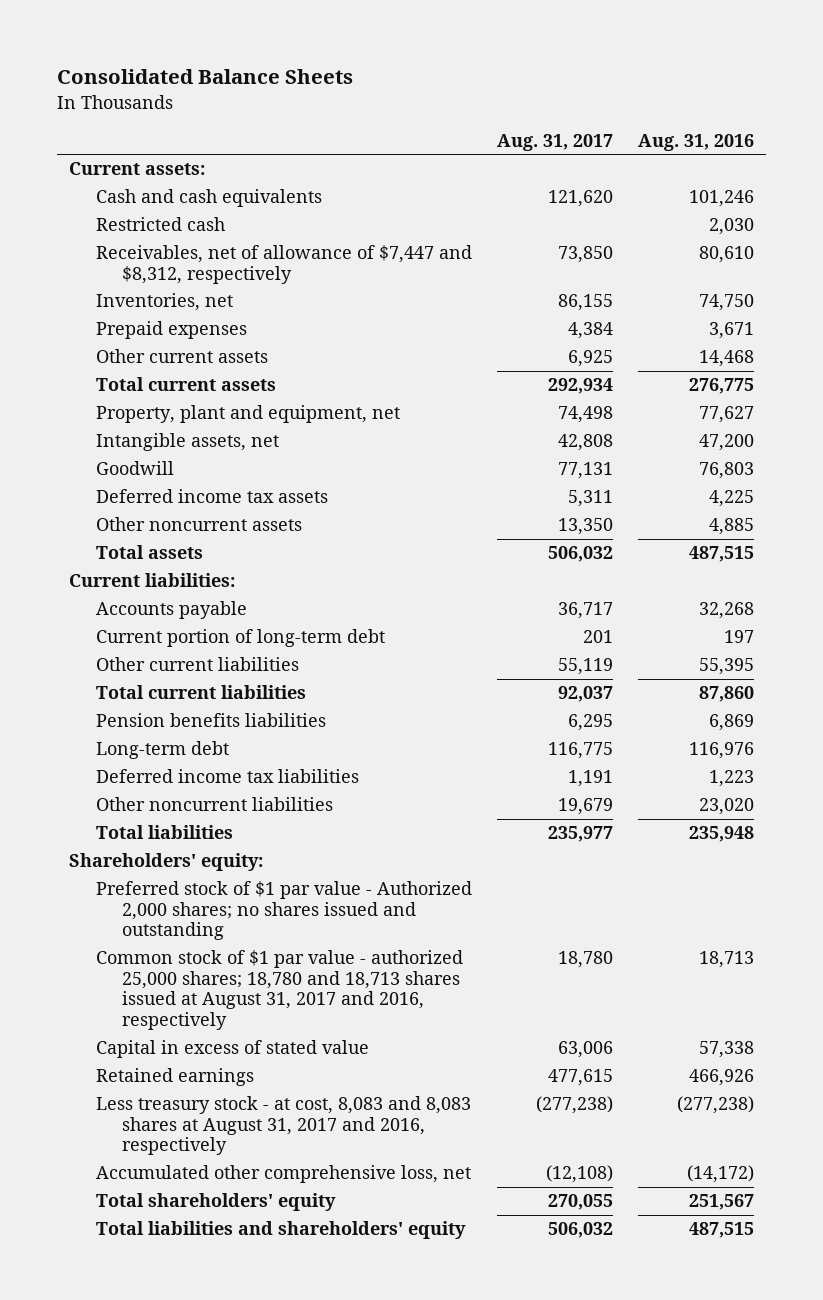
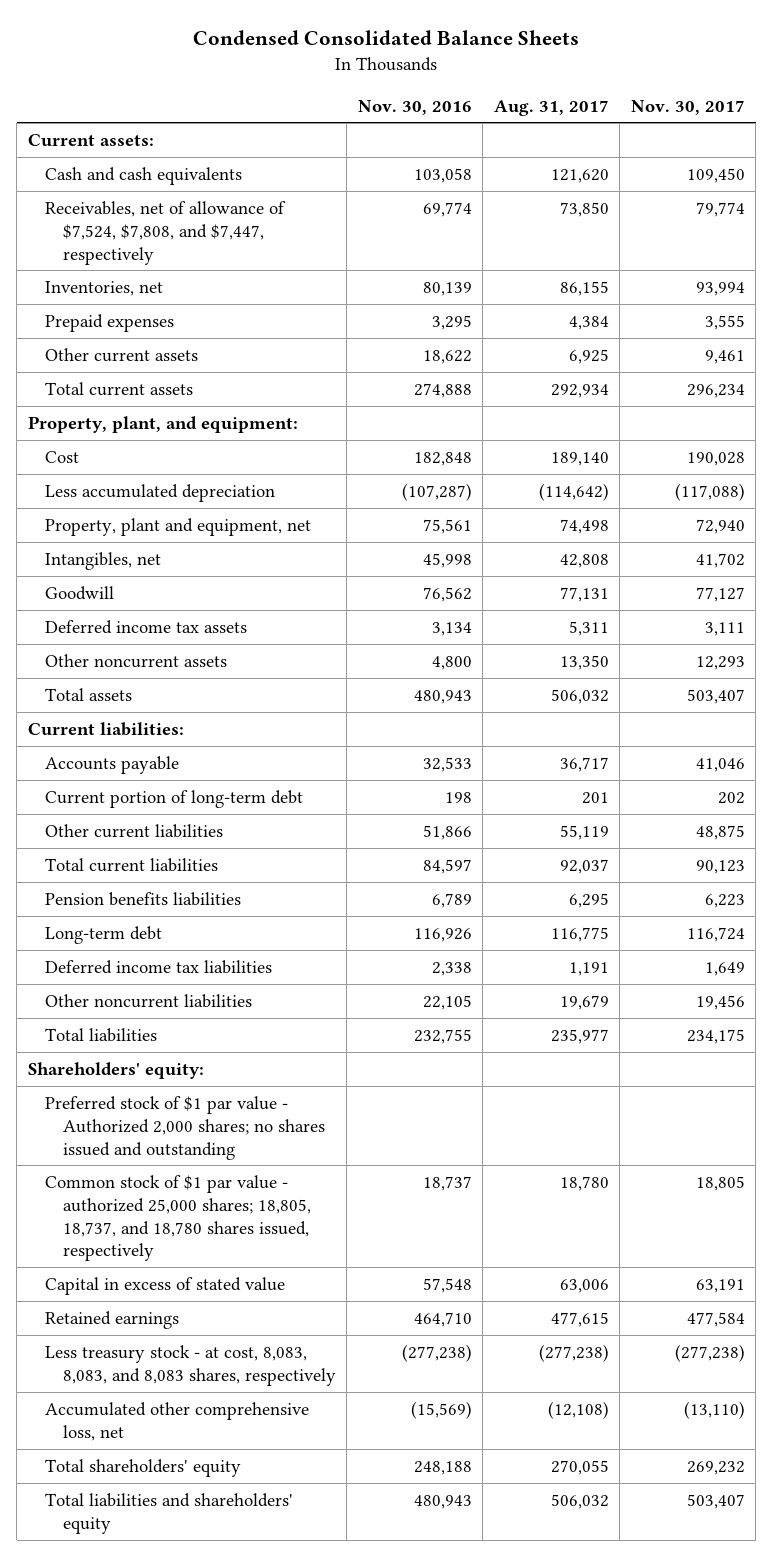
- Consolidated Balance Sheets
+ Condensed Consolidated Balance Sheets
- | Aug. 31, 2017 | Aug. 31, 2016
+ | Nov. 30, 2016 | Aug. 31, 2017 | Nov. 30, 2017
- Restricted cash | | 2,030
- Receivables, net of allowance of $7,447 and $8,312, respectively | 73,850 | 80,610
+ Receivables, net of allowance of $7,524, $7,808, and $7,447, respectively | 69,774 | 73,850 | 79,774
+ Property, plant, and equipment:
+ Cost | 182,848 | 189,140 | 190,028
+ Less accumulated depreciation | (107,287) | (114,642) | (117,088)
- Intangible assets, net | 42,808 | 47,200
+ Intangibles, net | 45,998 | 42,808 | 41,702
- Common stock of $1 par value - authorized 25,000 shares; 18,780 and 18,713 shares issued at August 31, 2017 and 2016, respectively | 18,780 | 18,713
+ Common stock of $1 par value - authorized 25,000 shares; 18,805, 18,737, and 18,780 shares issued, respectively | 18,737 | 18,780 | 18,805
- Less treasury stock - at cost, 8,083 and 8,083 shares at August 31, 2017 and 2016, respectively | (277,238) | (277,238)
+ Less treasury stock - at cost, 8,083, 8,083, and 8,083 shares, respectively | (277,238) | (277,238) | (277,238)

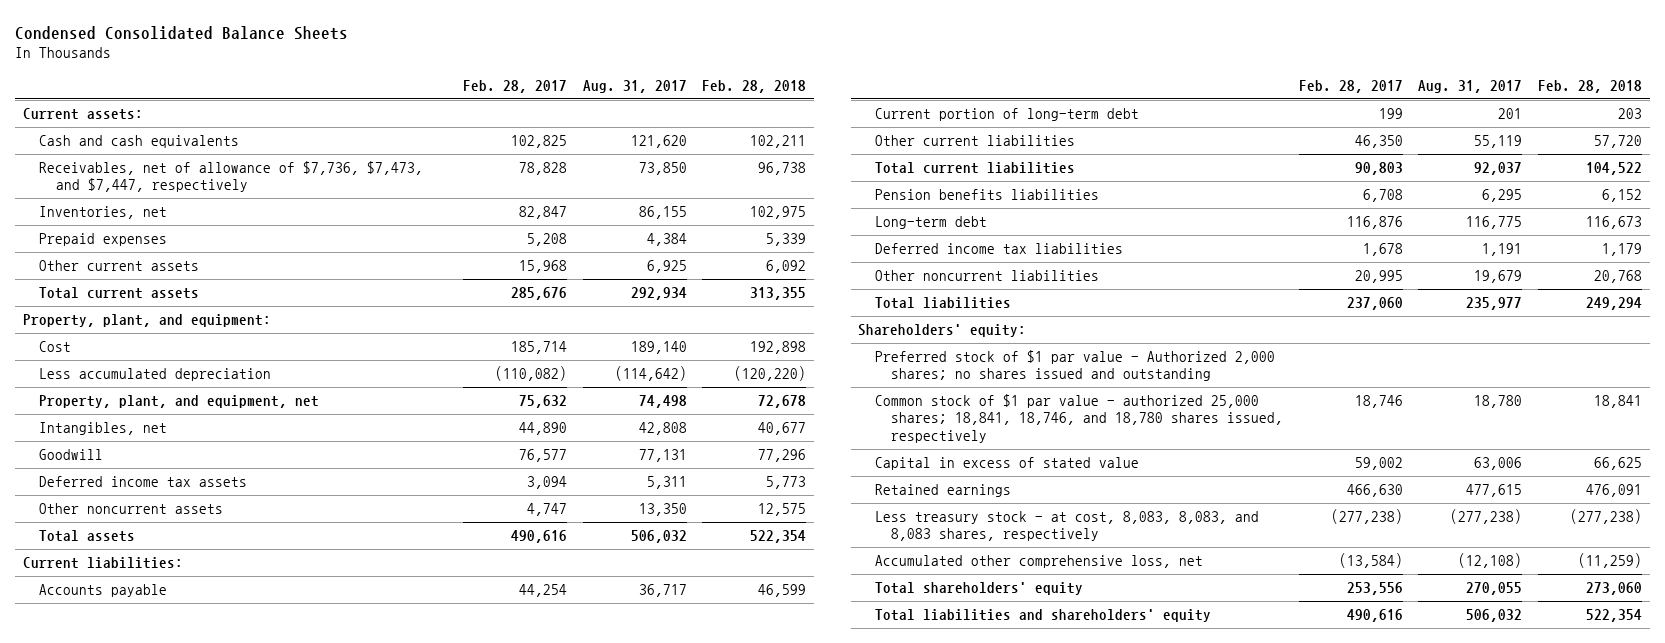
- | Nov. 30, 2016 | Aug. 31, 2017 | Nov. 30, 2017
+ | Feb. 28, 2017 | Aug. 31, 2017 | Feb. 28, 2018
- Receivables, net of allowance of $7,524, $7,808, and $7,447, respectively | 69,774 | 73,850 | 79,774
+ Receivables, net of allowance of $7,736, $7,473, and $7,447, respectively | 78,828 | 73,850 | 96,738
- Property, plant and equipment, net | 75,561 | 74,498 | 72,940
+ Property, plant, and equipment, net | 75,632 | 74,498 | 72,678
- Common stock of $1 par value - authorized 25,000 shares; 18,805, 18,737, and 18,780 shares issued, respectively | 18,737 | 18,780 | 18,805
+ Common stock of $1 par value - authorized 25,000 shares; 18,841, 18,746, and 18,780 shares issued, respectively | 18,746 | 18,780 | 18,841

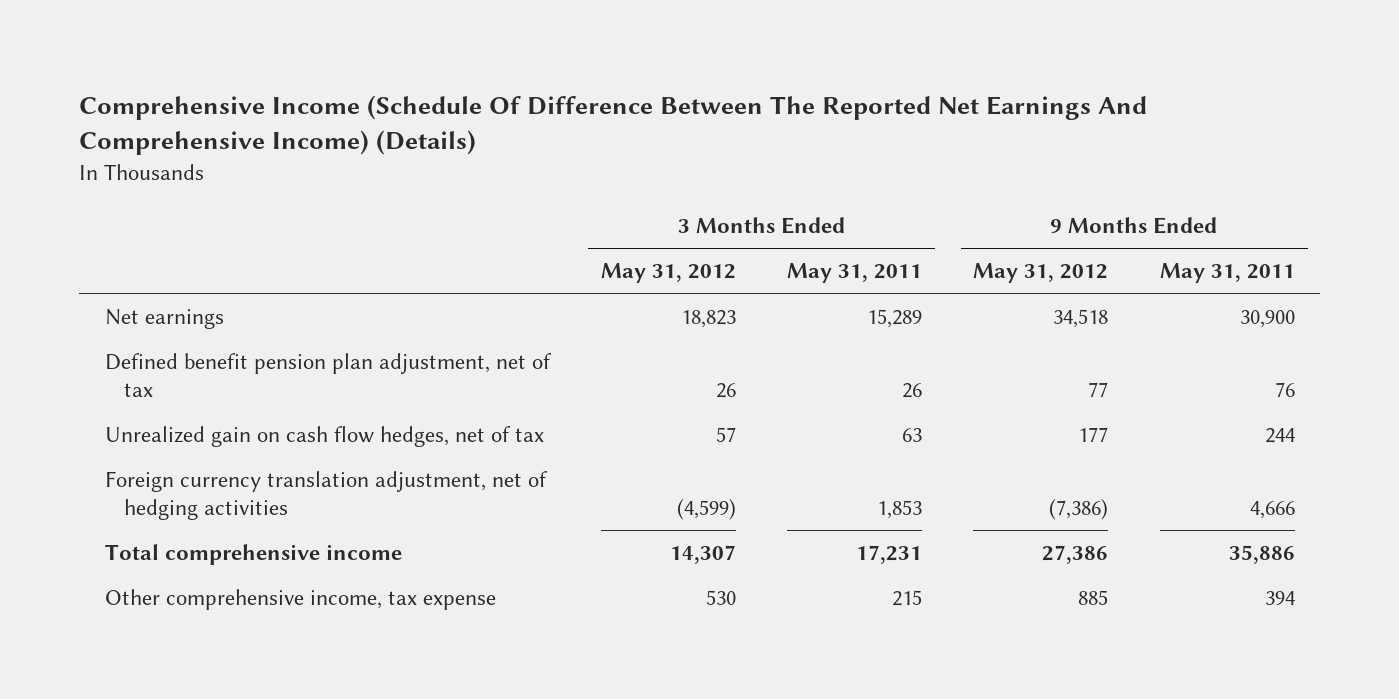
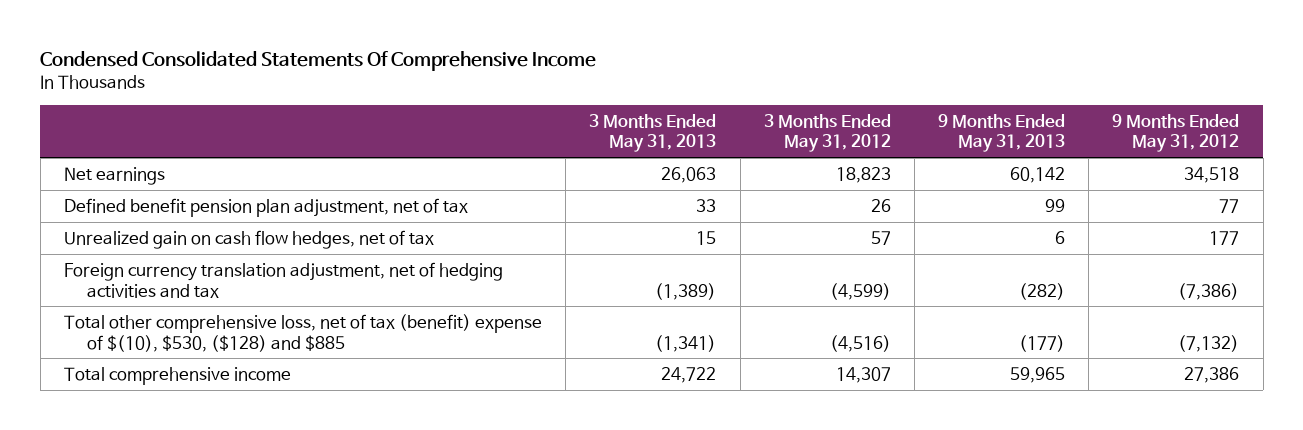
- Comprehensive Income (Schedule Of Difference Between The Reported Net Earnings And Comprehensive Income) (Details)
+ Condensed Consolidated Statements Of Comprehensive Income
- | 3 Months Ended May 31, 2012 | 3 Months Ended May 31, 2011 | 9 Months Ended May 31, 2012 | 9 Months Ended May 31, 2011
+ | 3 Months Ended May 31, 2013 | 3 Months Ended May 31, 2012 | 9 Months Ended May 31, 2013 | 9 Months Ended May 31, 2012
- Foreign currency translation adjustment, net of hedging activities | (4,599) | 1,853 | (7,386) | 4,666
+ Foreign currency translation adjustment, net of hedging activities and tax | (1,389) | (4,599) | (282) | (7,386)
+ Total other comprehensive loss, net of tax (benefit) expense of $(10), $530, ($128) and $885 | (1,341) | (4,516) | (177) | (7,132)
- Other comprehensive income, tax expense | 530 | 215 | 885 | 394

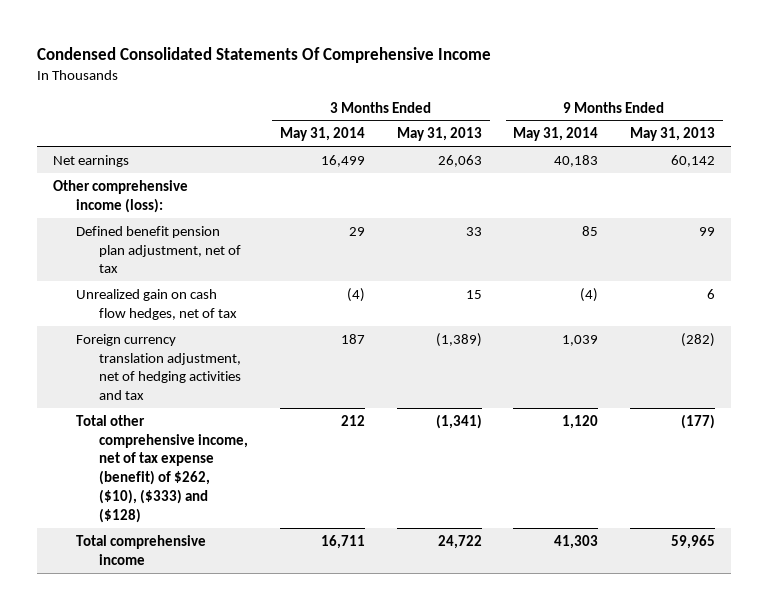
- | 3 Months Ended May 31, 2013 | 3 Months Ended May 31, 2012 | 9 Months Ended May 31, 2013 | 9 Months Ended May 31, 2012
+ | 3 Months Ended May 31, 2014 | 3 Months Ended May 31, 2013 | 9 Months Ended May 31, 2014 | 9 Months Ended May 31, 2013
+ Other comprehensive income (loss):
- Total other comprehensive loss, net of tax (benefit) expense of $(10), $530, ($128) and $885 | (1,341) | (4,516) | (177) | (7,132)
+ Total other comprehensive income, net of tax expense (benefit) of $262, ($10), ($333) and ($128) | 212 | (1,341) | 1,120 | (177)

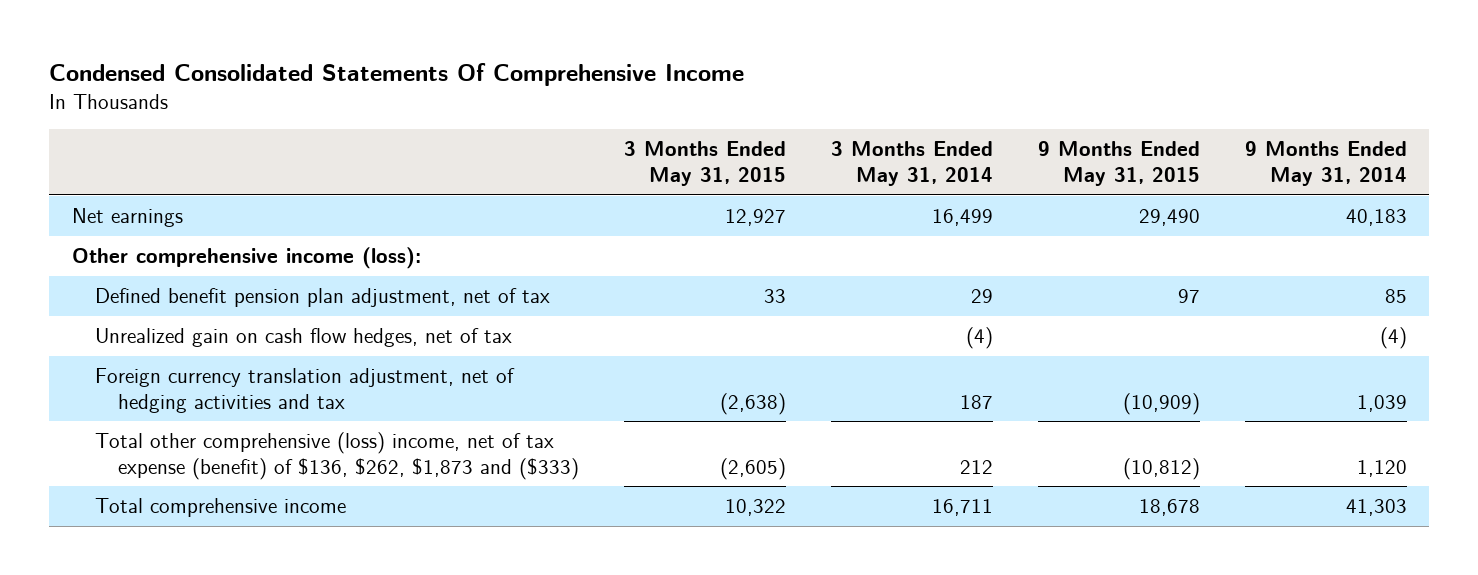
- | 3 Months Ended May 31, 2014 | 3 Months Ended May 31, 2013 | 9 Months Ended May 31, 2014 | 9 Months Ended May 31, 2013
+ | 3 Months Ended May 31, 2015 | 3 Months Ended May 31, 2014 | 9 Months Ended May 31, 2015 | 9 Months Ended May 31, 2014
- Total other comprehensive income, net of tax expense (benefit) of $262, ($10), ($333) and ($128) | 212 | (1,341) | 1,120 | (177)
+ Total other comprehensive (loss) income, net of tax expense (benefit) of $136, $262, $1,873 and ($333) | (2,605) | 212 | (10,812) | 1,120

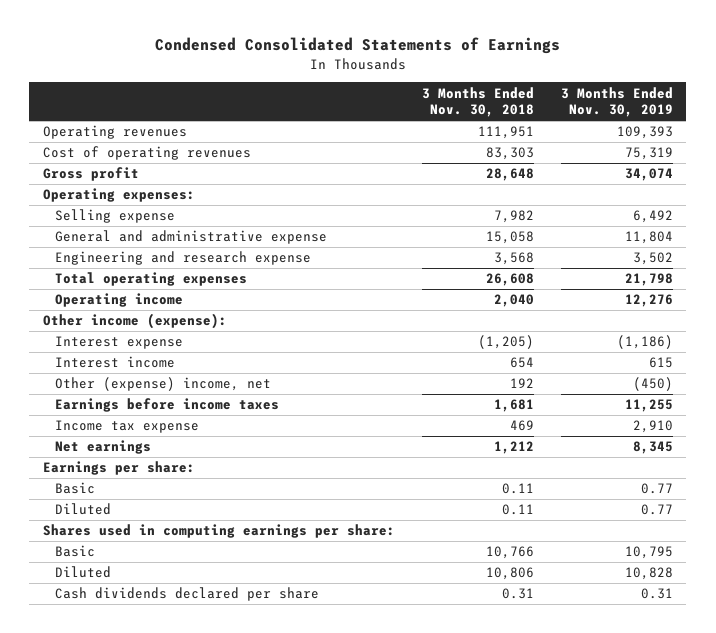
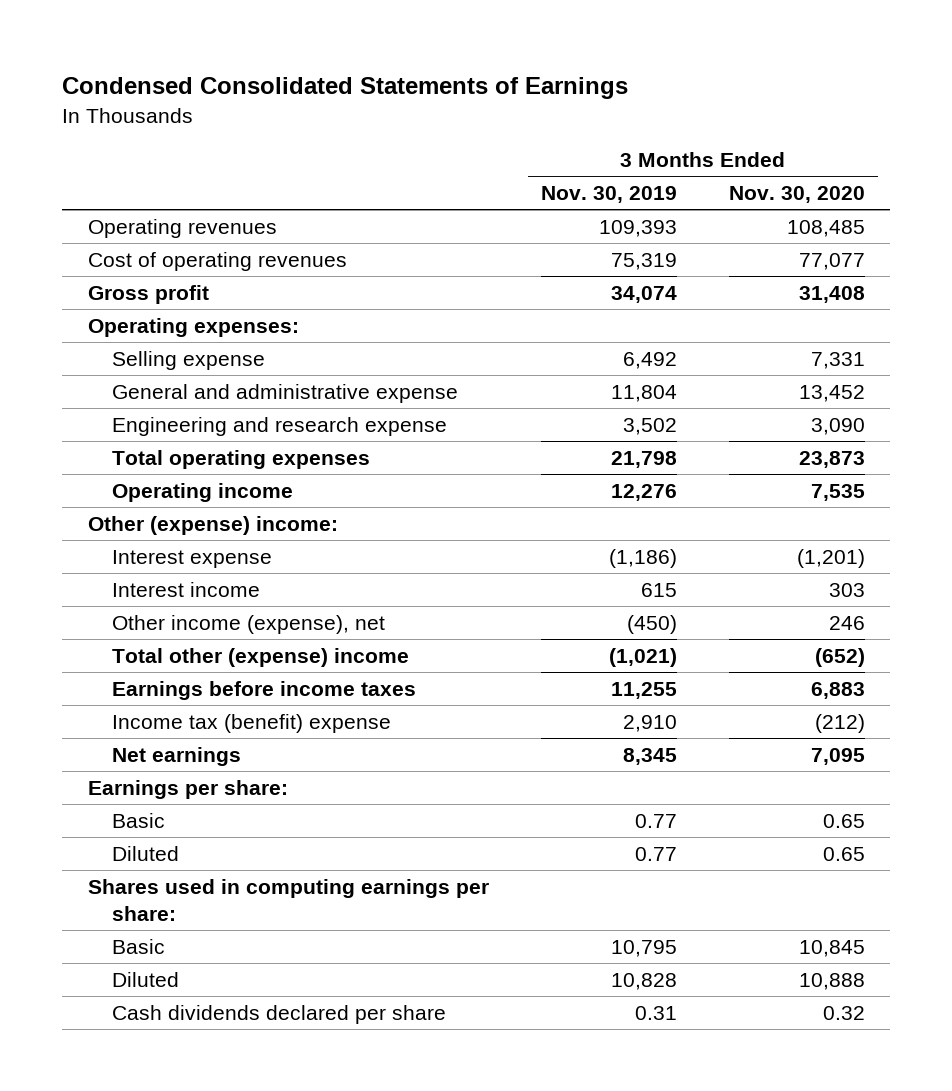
- | 3 Months Ended Nov. 30, 2018 | 3 Months Ended Nov. 30, 2019
+ | 3 Months Ended Nov. 30, 2019 | 3 Months Ended Nov. 30, 2020
- Other income (expense):
+ Other (expense) income:
- Other (expense) income, net | 192 | (450)
+ Other income (expense), net | (450) | 246
+ Total other (expense) income | (1,021) | (652)
- Income tax expense | 469 | 2,910
+ Income tax (benefit) expense | 2,910 | (212)

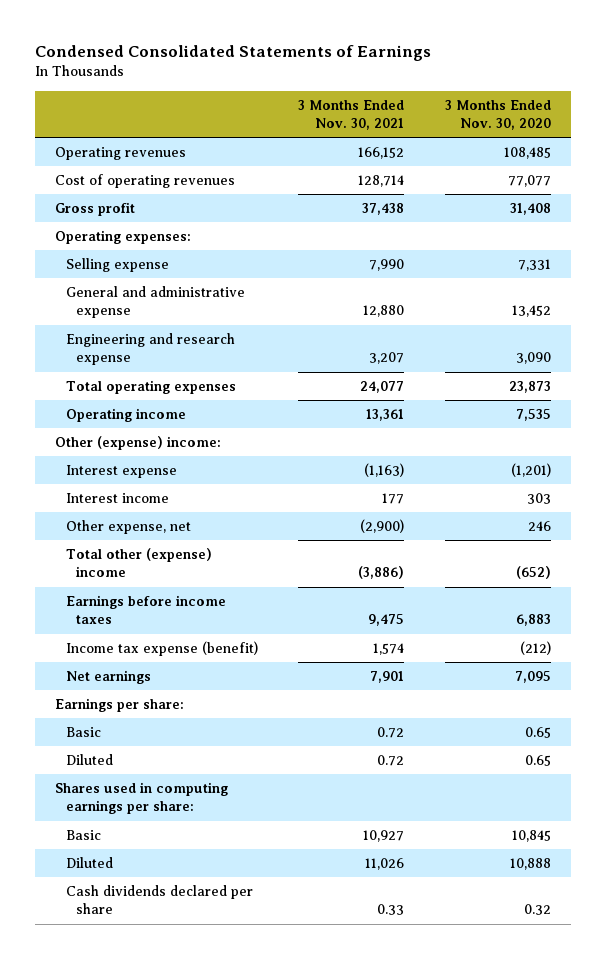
- | 3 Months Ended Nov. 30, 2019 | 3 Months Ended Nov. 30, 2020
+ | 3 Months Ended Nov. 30, 2021 | 3 Months Ended Nov. 30, 2020
- Other income (expense), net | (450) | 246
+ Other expense, net | (2,900) | 246
- Income tax (benefit) expense | 2,910 | (212)
+ Income tax expense (benefit) | 1,574 | (212)

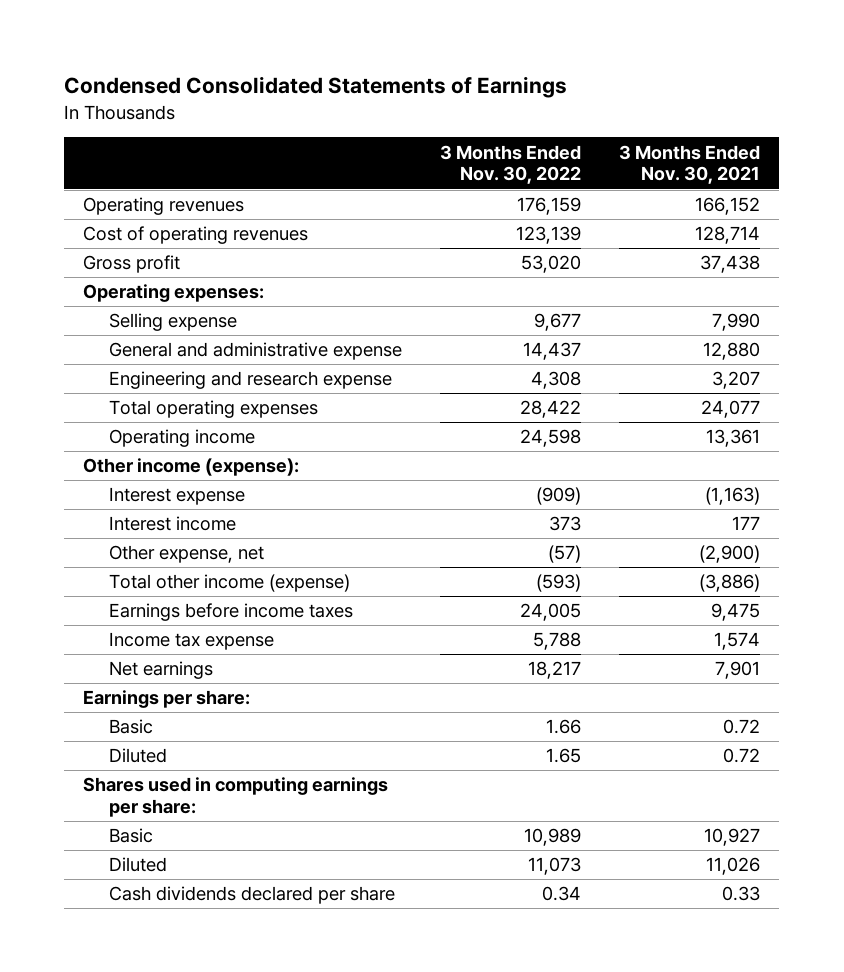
- | 3 Months Ended Nov. 30, 2021 | 3 Months Ended Nov. 30, 2020
+ | 3 Months Ended Nov. 30, 2022 | 3 Months Ended Nov. 30, 2021
- Other (expense) income:
+ Other income (expense):
- Total other (expense) income | (3,886) | (652)
+ Total other income (expense) | (593) | (3,886)
- Income tax expense (benefit) | 1,574 | (212)
+ Income tax expense | 5,788 | 1,574

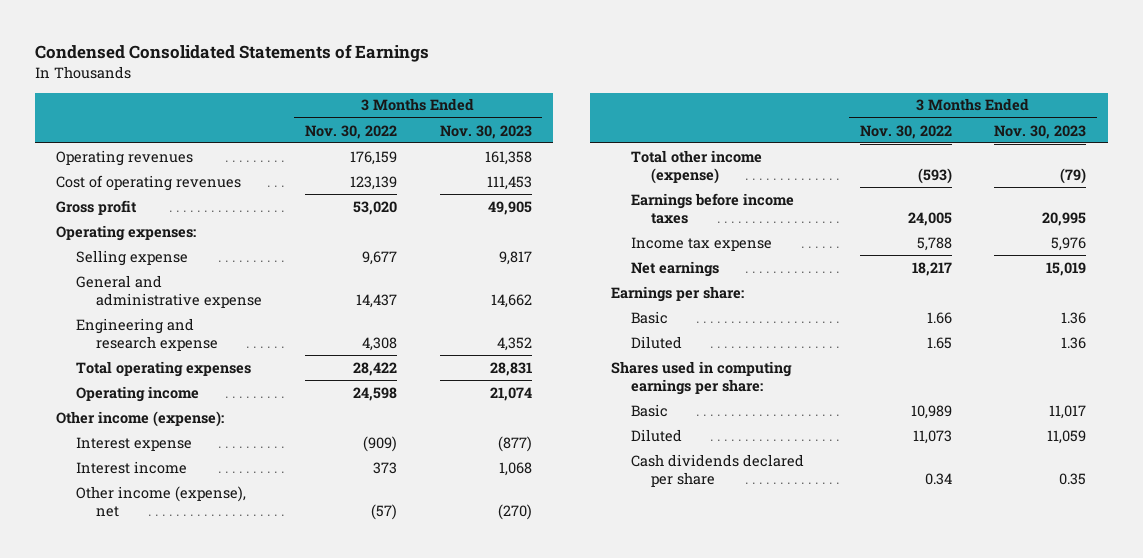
- | 3 Months Ended Nov. 30, 2022 | 3 Months Ended Nov. 30, 2021
+ | 3 Months Ended Nov. 30, 2022 | 3 Months Ended Nov. 30, 2023
- Other expense, net | (57) | (2,900)
+ Other income (expense), net | (57) | (270)

